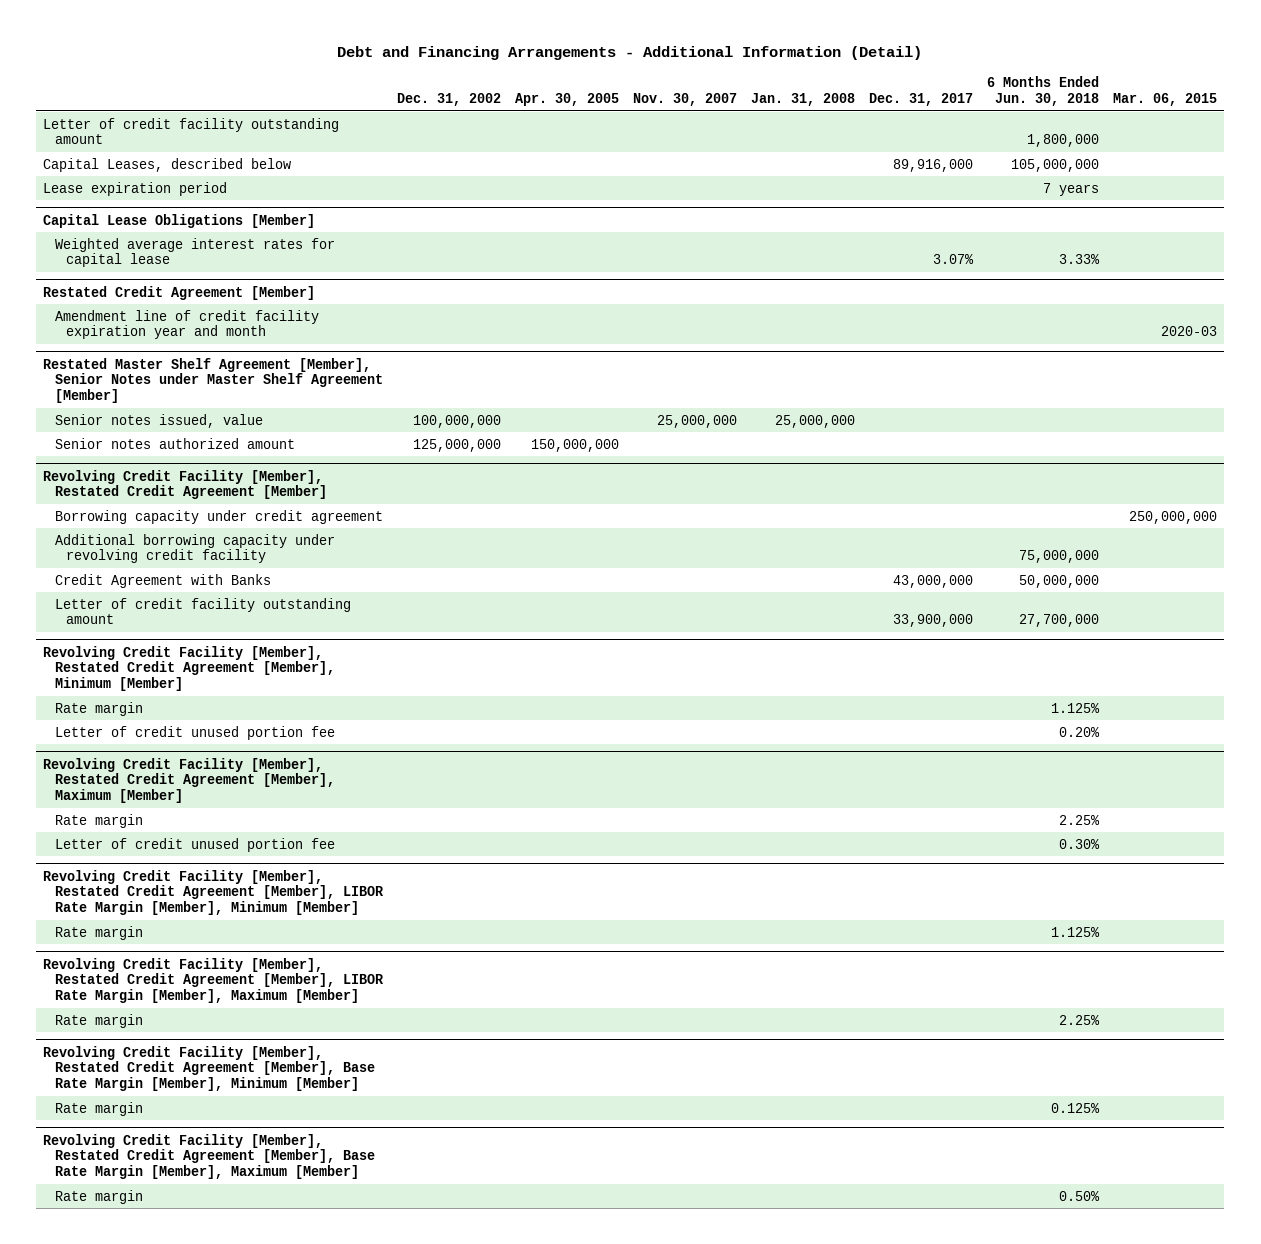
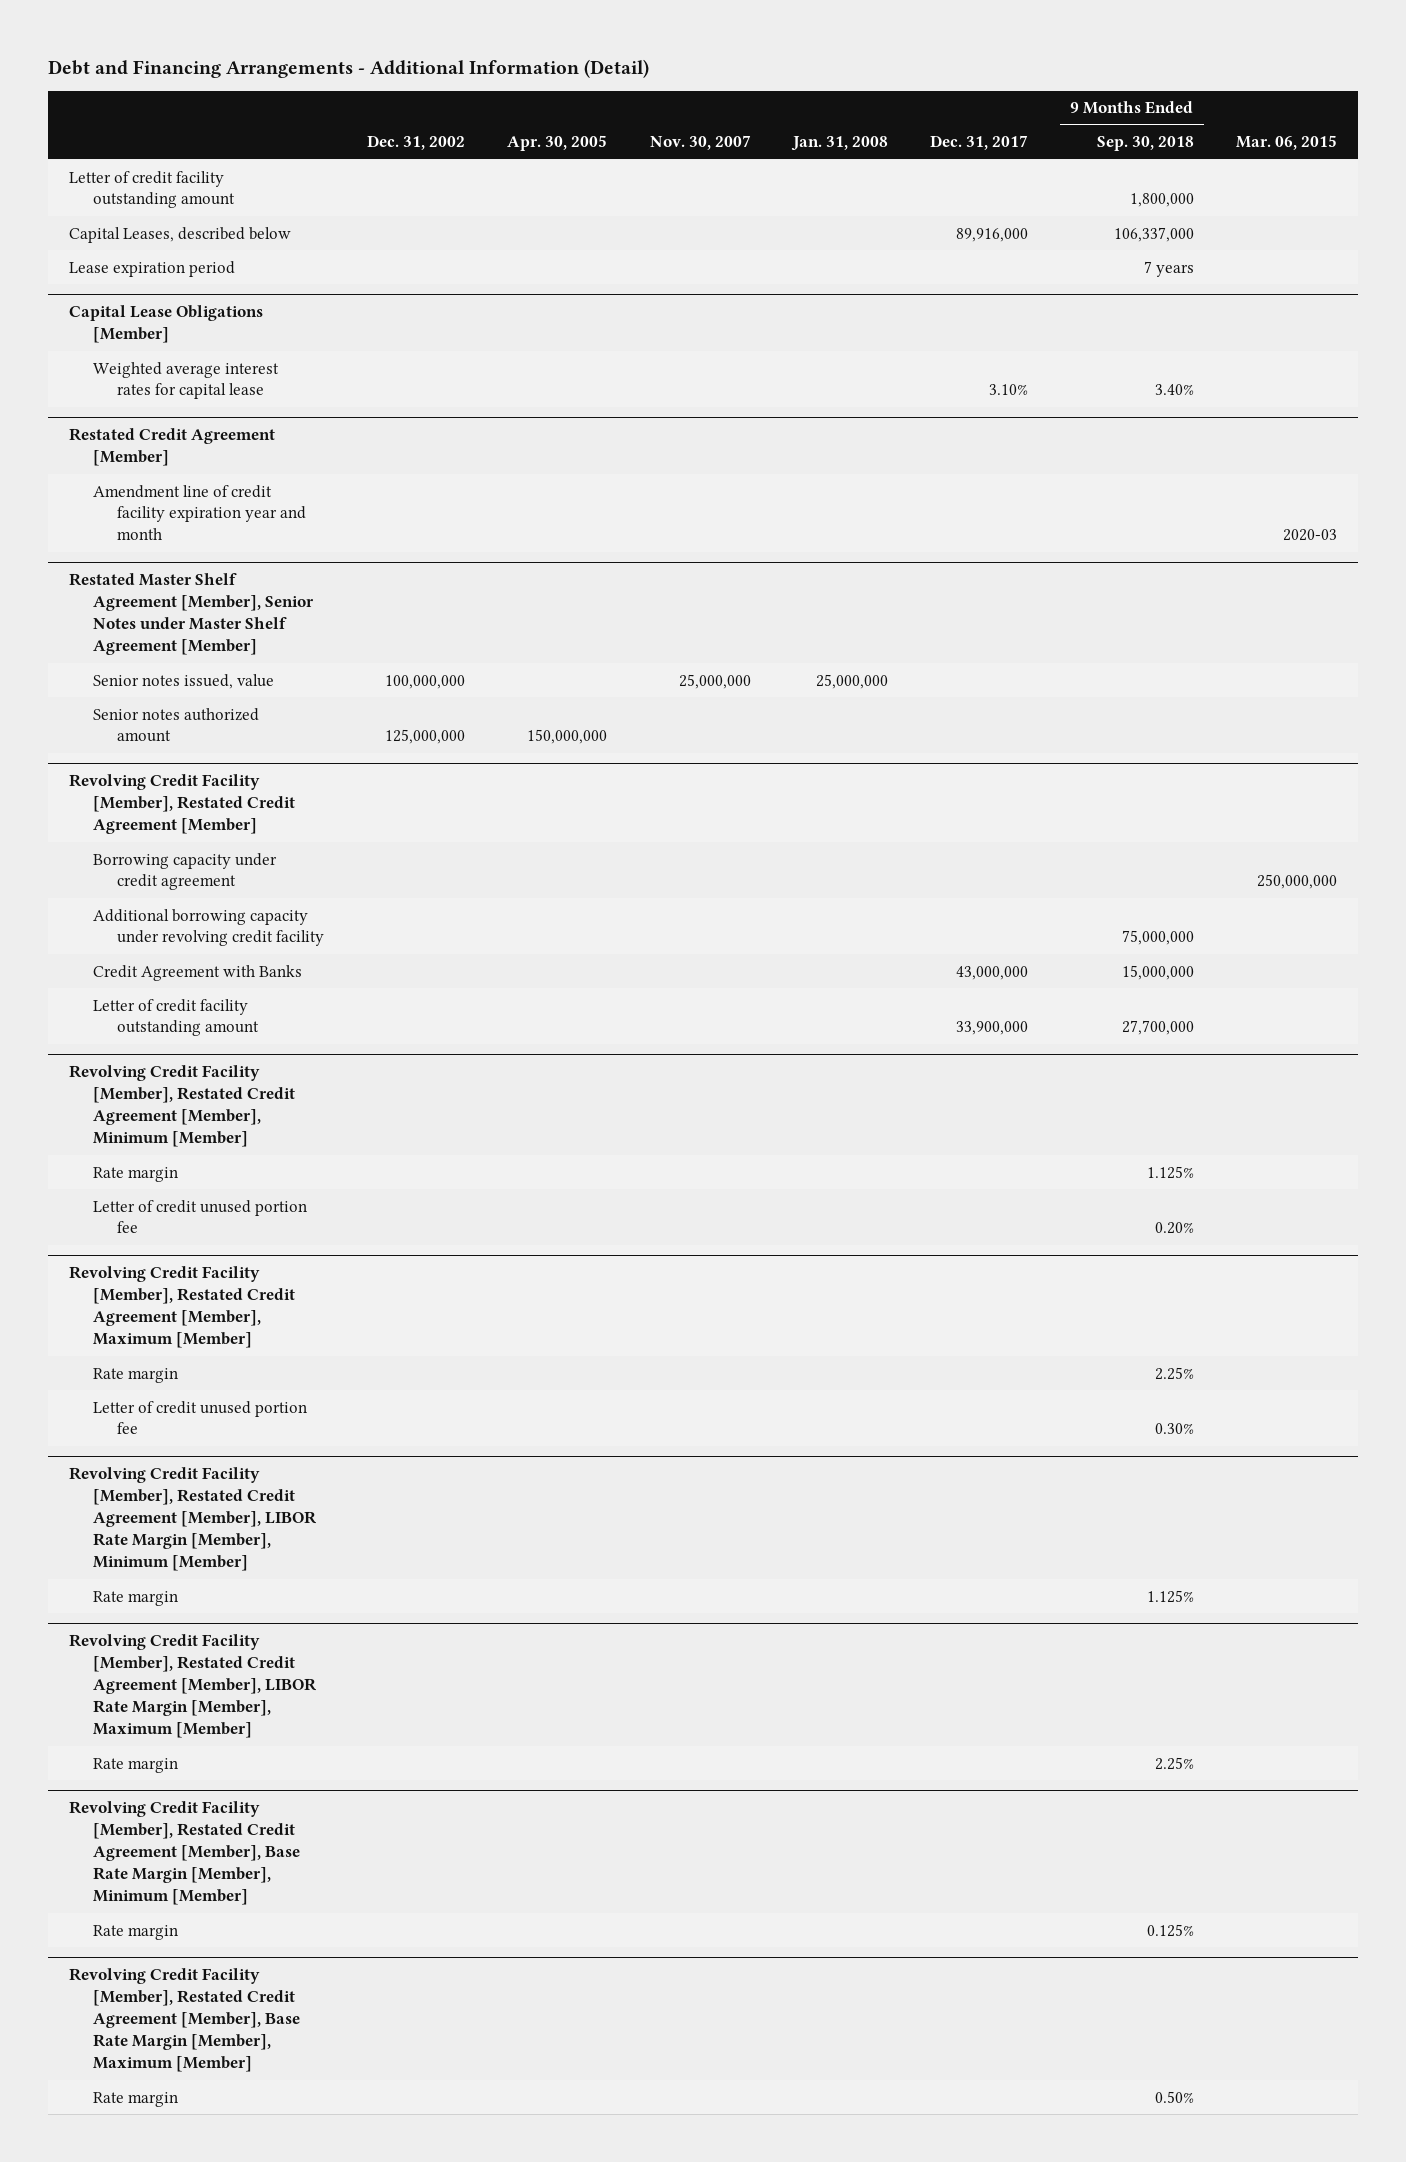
- | Dec. 31, 2002 | Apr. 30, 2005 | Nov. 30, 2007 | Jan. 31, 2008 | Dec. 31, 2017 | 6 Months Ended Jun. 30, 2018 | Mar. 06, 2015
+ | Dec. 31, 2002 | Apr. 30, 2005 | Nov. 30, 2007 | Jan. 31, 2008 | Dec. 31, 2017 | 9 Months Ended Sep. 30, 2018 | Mar. 06, 2015
@ Capital Lease Obligations [Member]
- Weighted average interest rates for capital lease | | | | | 3.07% | 3.33% |
+ Weighted average interest rates for capital lease | | | | | 3.10% | 3.40% |

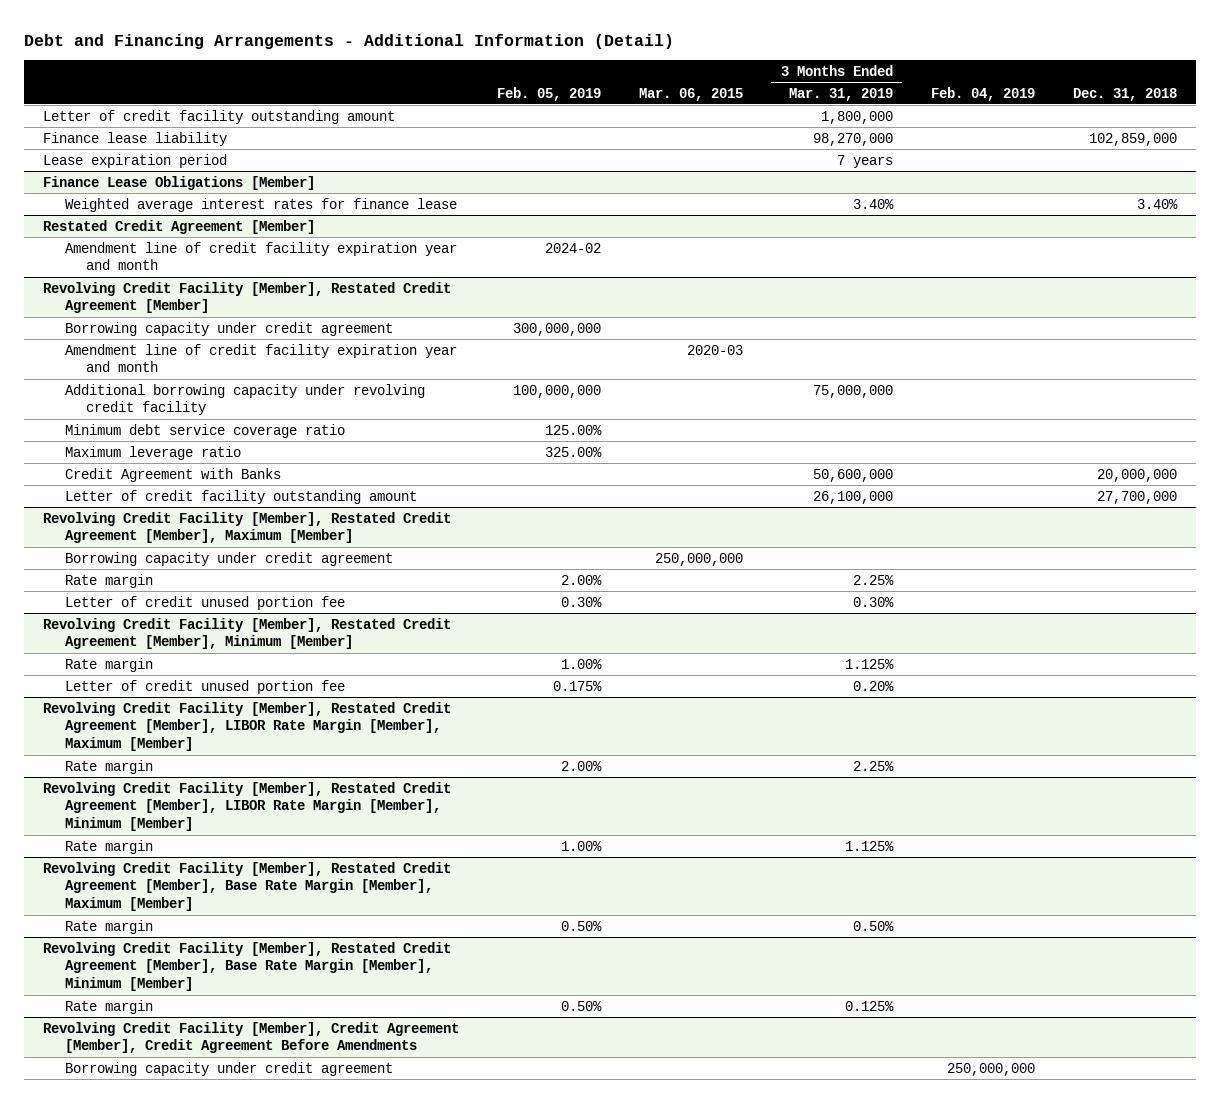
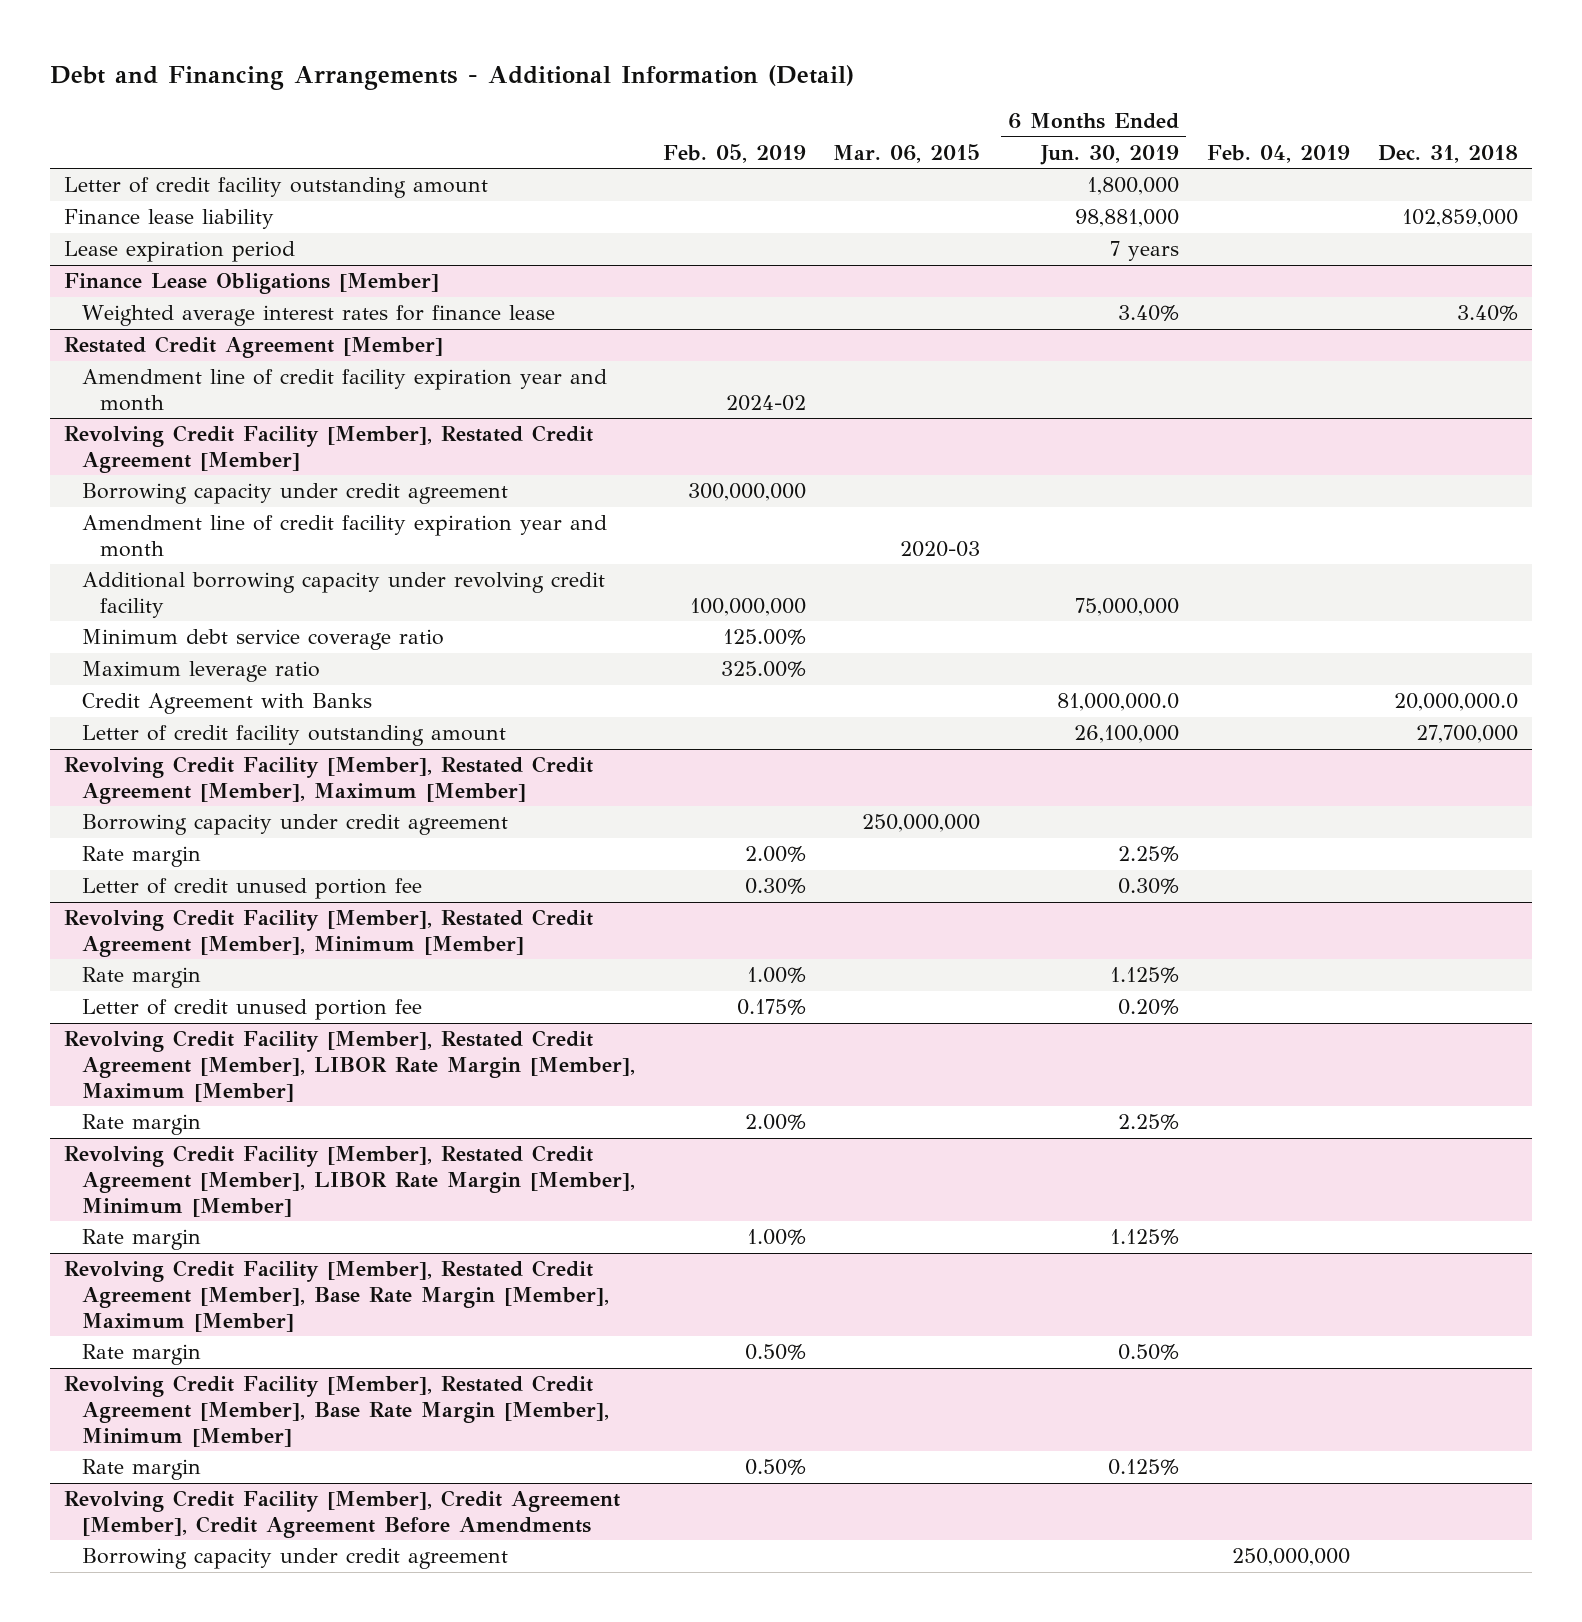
- | Feb. 05, 2019 | Mar. 06, 2015 | 3 Months Ended Mar. 31, 2019 | Feb. 04, 2019 | Dec. 31, 2018
+ | Feb. 05, 2019 | Mar. 06, 2015 | 6 Months Ended Jun. 30, 2019 | Feb. 04, 2019 | Dec. 31, 2018
@ Revolving Credit Facility [Member], Restated Credit Agreement [Member]
- Credit Agreement with Banks | | | 50,600,000 | | 20,000,000
+ Credit Agreement with Banks | | | 81,000,000.0 | | 20,000,000.0

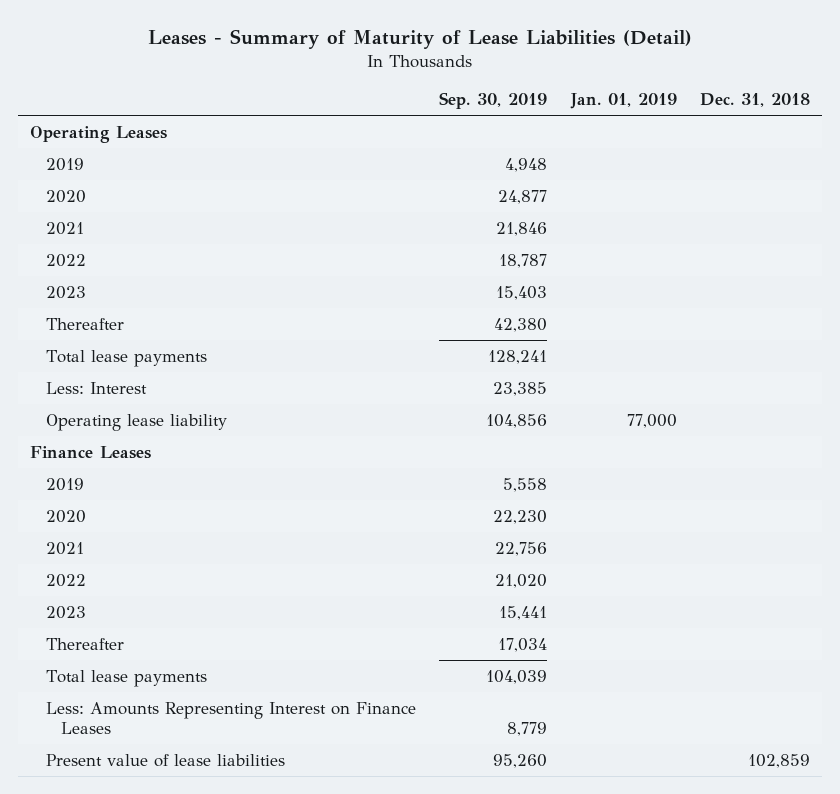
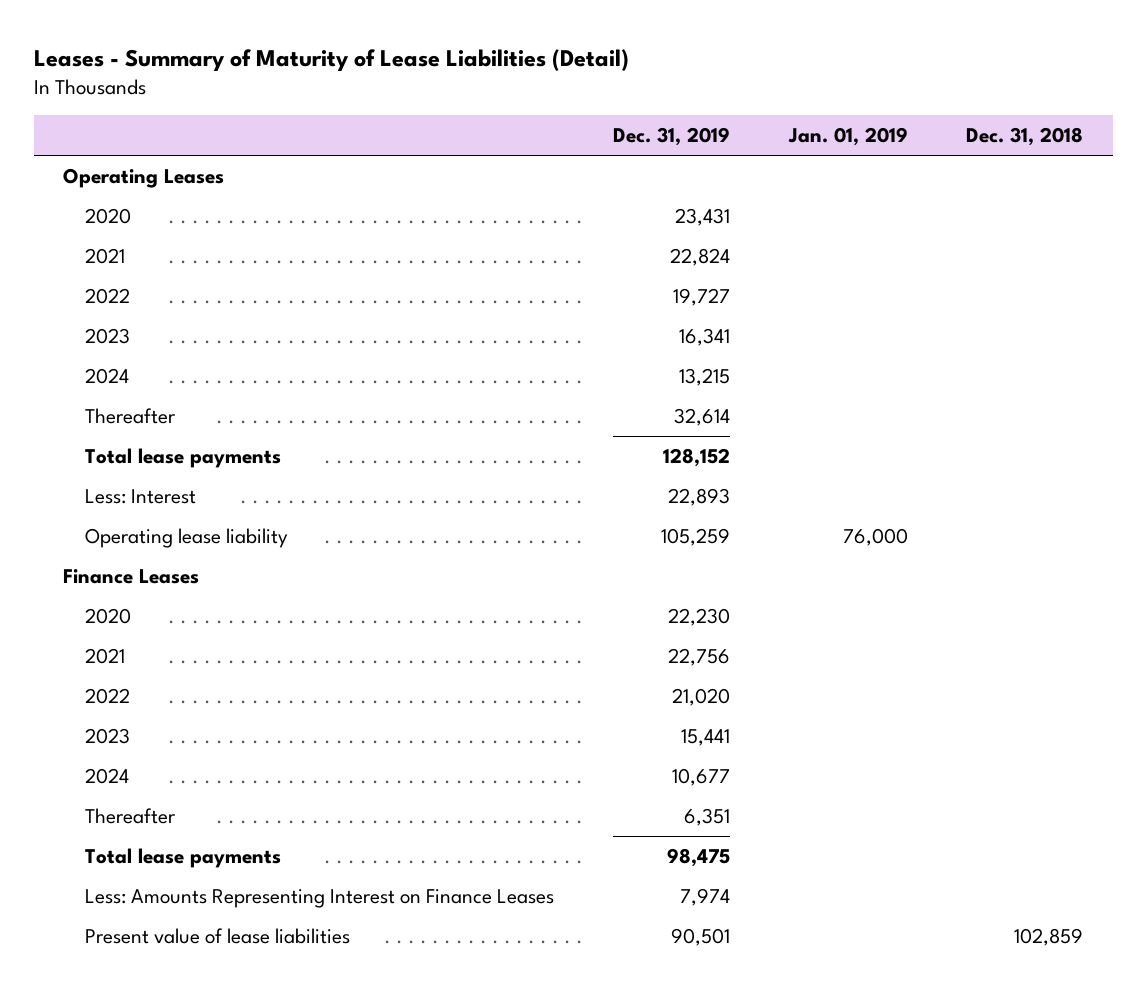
- | Sep. 30, 2019 | Jan. 01, 2019 | Dec. 31, 2018
+ | Dec. 31, 2019 | Jan. 01, 2019 | Dec. 31, 2018
- 2019 | 4,948 | |
+ 2024 | 13,215 | |
- Operating lease liability | 104,856 | 77,000 |
+ Operating lease liability | 105,259 | 76,000 |
- 2019 | 5,558 | |
+ 2024 | 10,677 | |

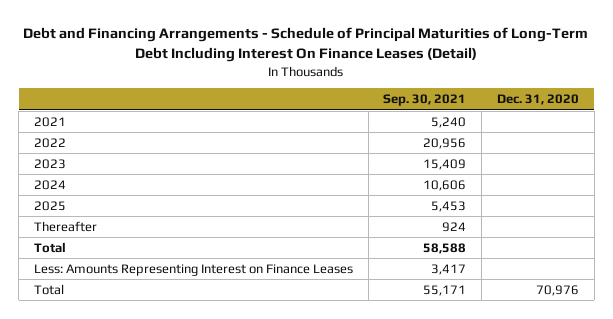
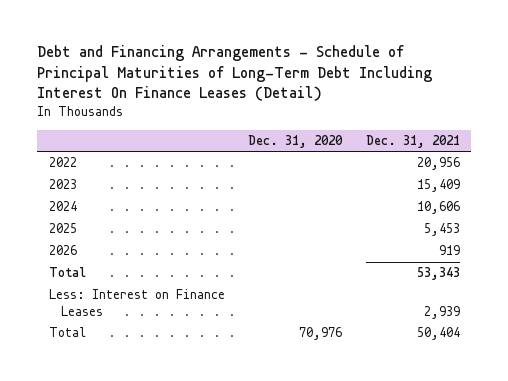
- | Sep. 30, 2021 | Dec. 31, 2020
+ | Dec. 31, 2020 | Dec. 31, 2021
- 2021 | 5,240 |
- Thereafter | 924 |
+ 2026 | | 919
- Less: Amounts Representing Interest on Finance Leases | 3,417 |
+ Less: Interest on Finance Leases | | 2,939

